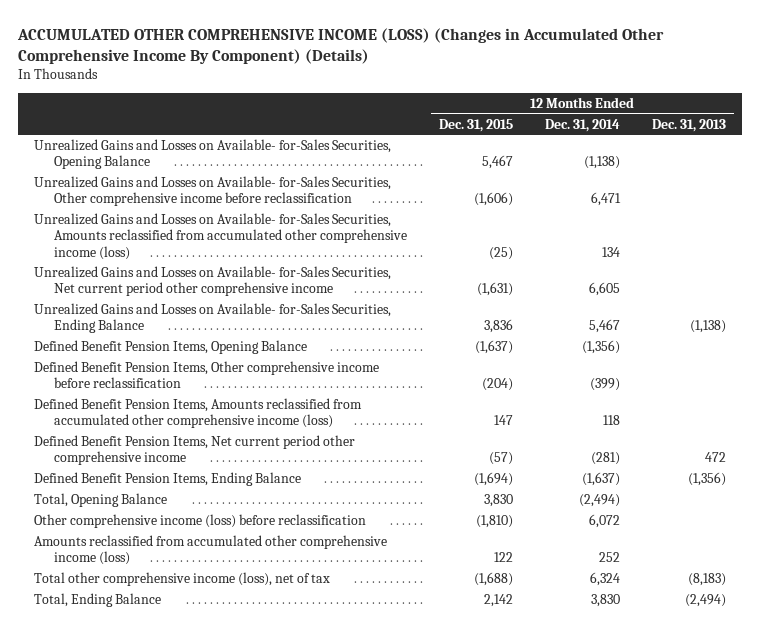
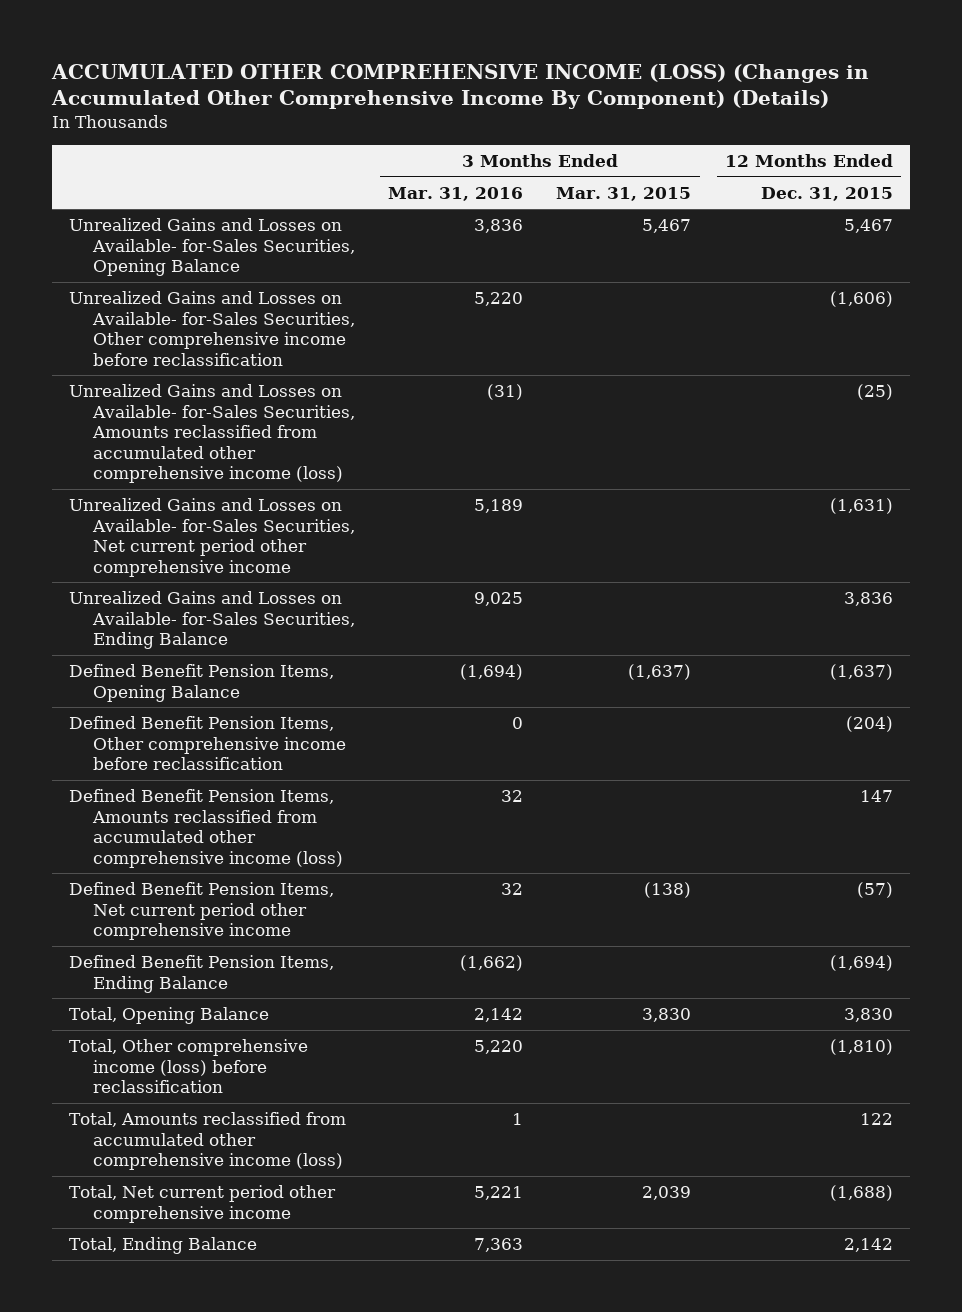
- | 12 Months Ended Dec. 31, 2015 | 12 Months Ended Dec. 31, 2014 | 12 Months Ended Dec. 31, 2013
+ | 3 Months Ended Mar. 31, 2016 | 3 Months Ended Mar. 31, 2015 | 12 Months Ended Dec. 31, 2015
- Other comprehensive income (loss) before reclassification | (1,810) | 6,072 |
- Amounts reclassified from accumulated other comprehensive income (loss) | 122 | 252 |
- Total other comprehensive income (loss), net of tax | (1,688) | 6,324 | (8,183)
+ Total, Other comprehensive income (loss) before reclassification | 5,220 | | (1,810)
+ Total, Amounts reclassified from accumulated other comprehensive income (loss) | 1 | | 122
+ Total, Net current period other comprehensive income | 5,221 | 2,039 | (1,688)

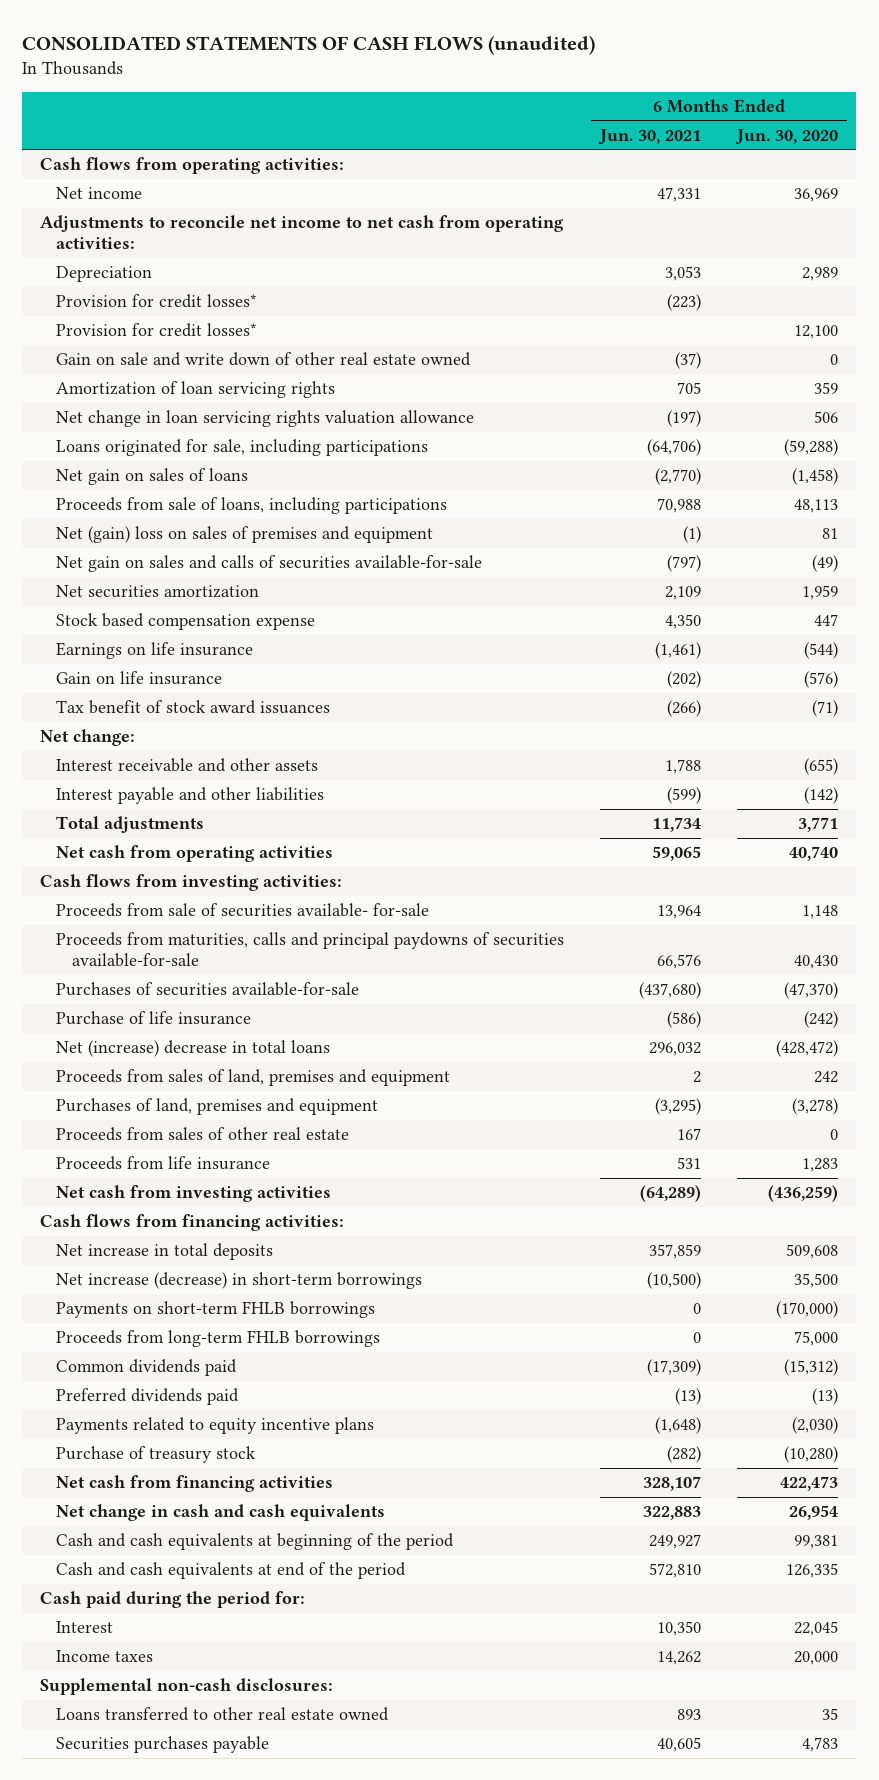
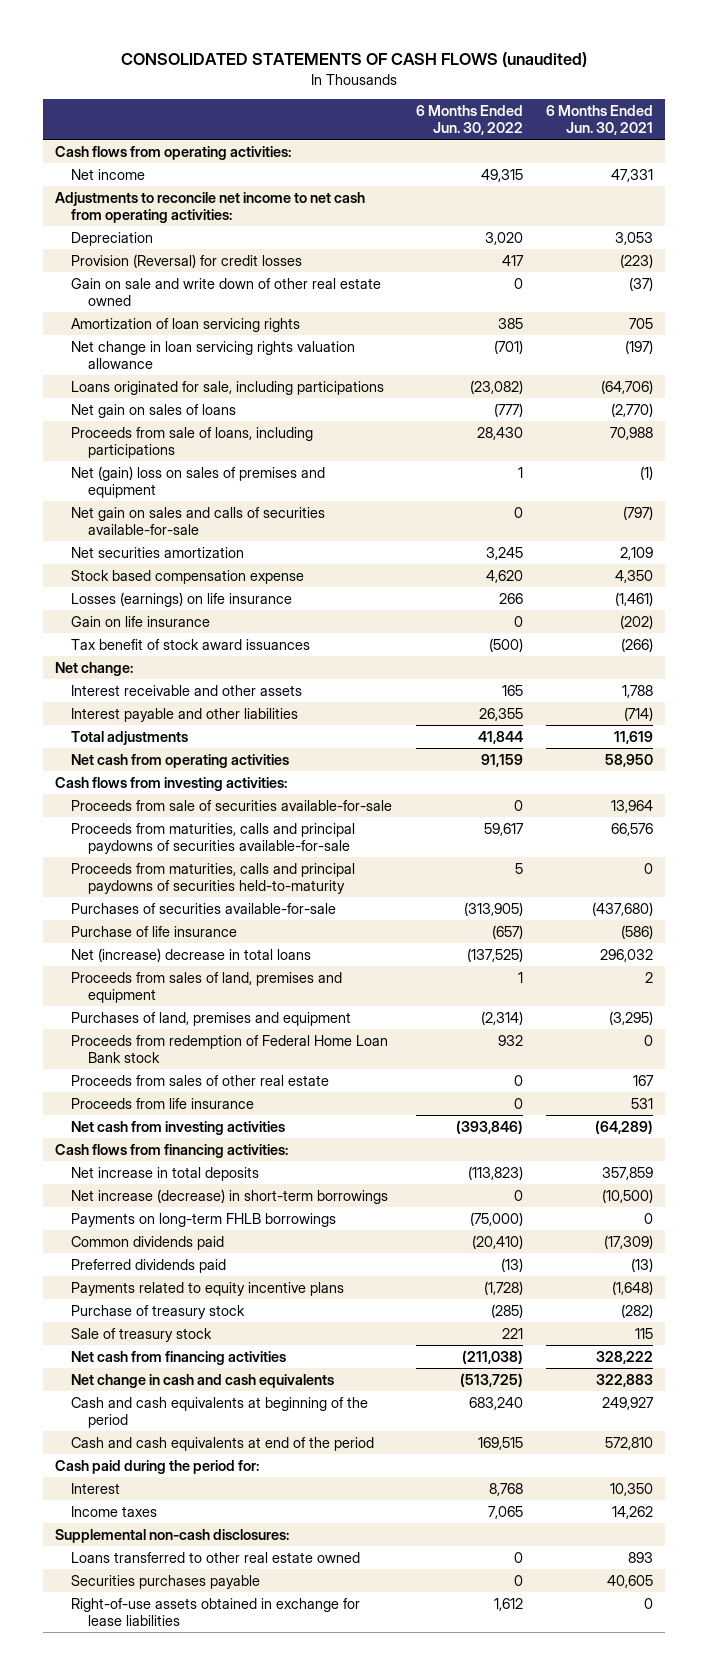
- | 6 Months Ended Jun. 30, 2021 | 6 Months Ended Jun. 30, 2020
+ | 6 Months Ended Jun. 30, 2022 | 6 Months Ended Jun. 30, 2021
- Provision for credit losses* | (223) |
- Provision for credit losses* | | 12,100
+ Provision (Reversal) for credit losses | 417 | (223)
- Earnings on life insurance | (1,461) | (544)
+ Losses (earnings) on life insurance | 266 | (1,461)
- Interest payable and other liabilities | (599) | (142)
- Total adjustments | 11,734 | 3,771
- Net cash from operating activities | 59,065 | 40,740
+ Interest payable and other liabilities | 26,355 | (714)
+ Total adjustments | 41,844 | 11,619
+ Net cash from operating activities | 91,159 | 58,950
- Proceeds from sale of securities available- for-sale | 13,964 | 1,148
+ Proceeds from sale of securities available-for-sale | 0 | 13,964
+ Proceeds from maturities, calls and principal paydowns of securities held-to-maturity | 5 | 0
+ Proceeds from redemption of Federal Home Loan Bank stock | 932 | 0
- Payments on short-term FHLB borrowings | 0 | (170,000)
- Proceeds from long-term FHLB borrowings | 0 | 75,000
+ Payments on long-term FHLB borrowings | (75,000) | 0
- Net cash from financing activities | 328,107 | 422,473
+ Sale of treasury stock | 221 | 115
+ Net cash from financing activities | (211,038) | 328,222
+ Right-of-use assets obtained in exchange for lease liabilities | 1,612 | 0

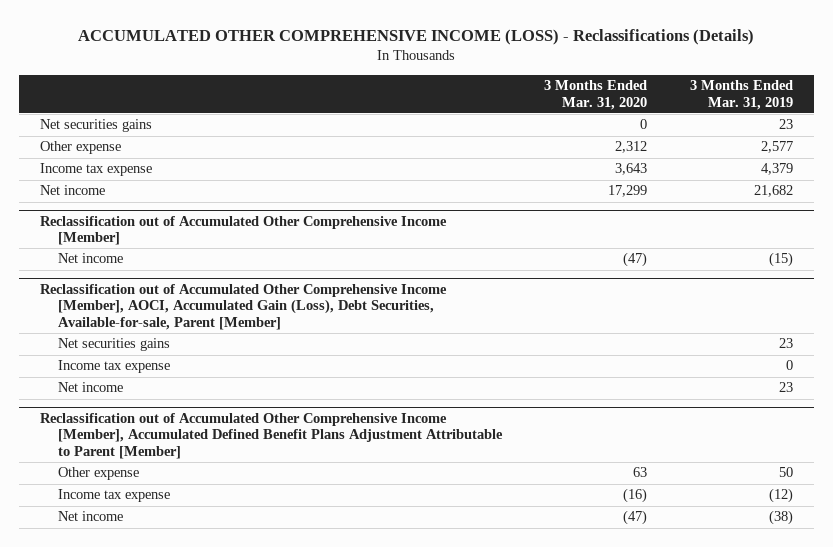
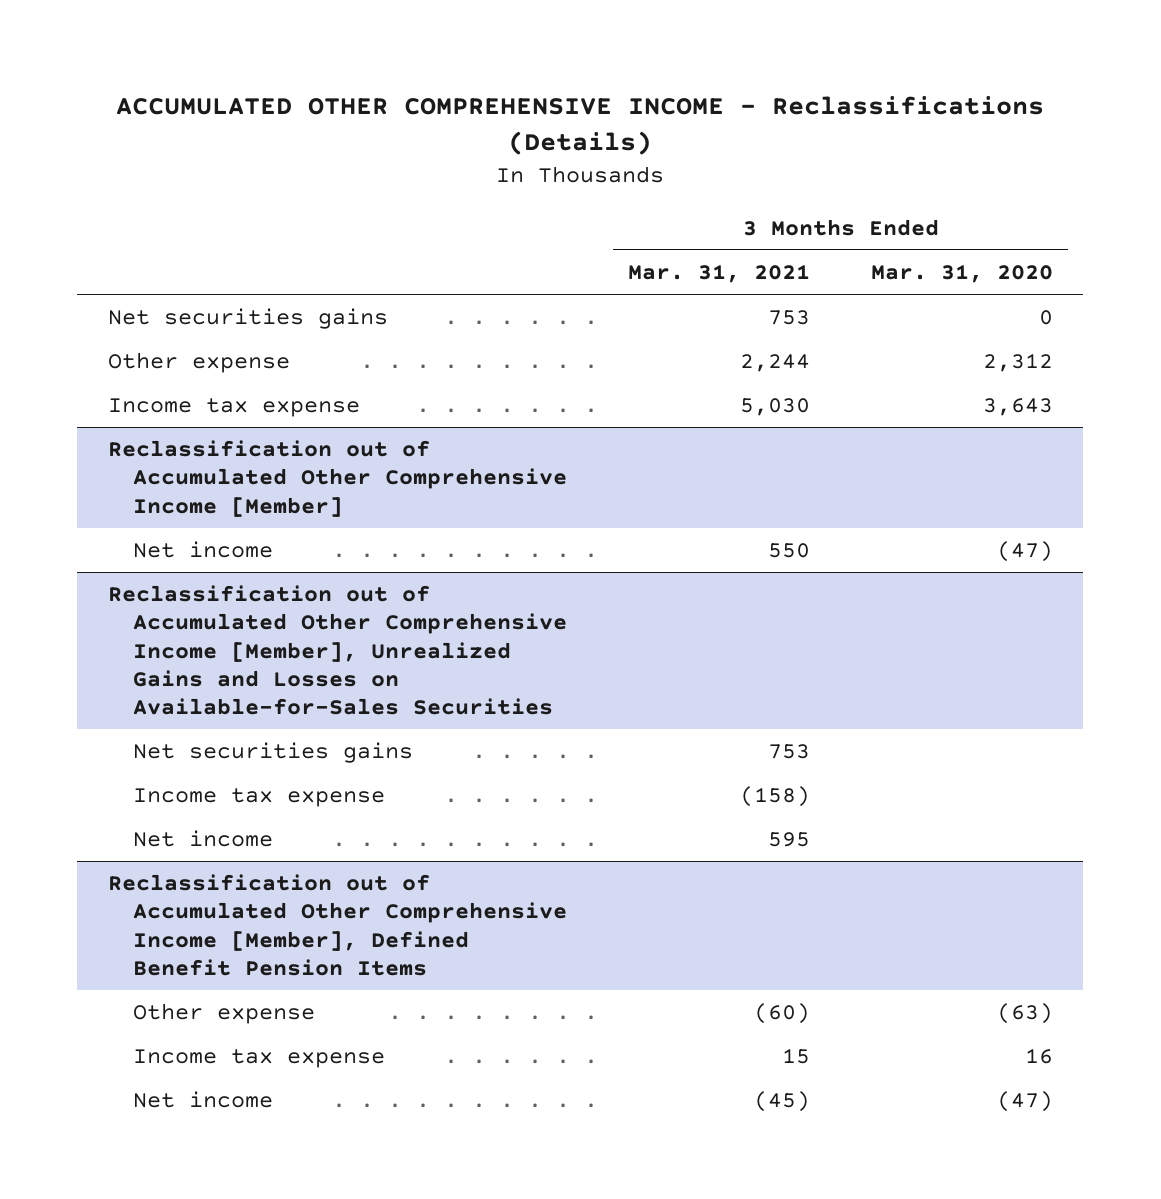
- ACCUMULATED OTHER COMPREHENSIVE INCOME (LOSS) - Reclassifications (Details)
+ ACCUMULATED OTHER COMPREHENSIVE INCOME - Reclassifications (Details)
- | 3 Months Ended Mar. 31, 2020 | 3 Months Ended Mar. 31, 2019
+ | 3 Months Ended Mar. 31, 2021 | 3 Months Ended Mar. 31, 2020
- Net income | 17,299 | 21,682
- Reclassification out of Accumulated Other Comprehensive Income [Member], AOCI, Accumulated Gain (Loss), Debt Securities, Available-for-sale, Parent [Member]
+ Reclassification out of Accumulated Other Comprehensive Income [Member], Unrealized Gains and Losses on Available-for-Sales Securities
- Reclassification out of Accumulated Other Comprehensive Income [Member], Accumulated Defined Benefit Plans Adjustment Attributable to Parent [Member]
- Other expense | 63 | 50
- Income tax expense | (16) | (12)
+ Reclassification out of Accumulated Other Comprehensive Income [Member], Defined Benefit Pension Items
+ Other expense | (60) | (63)
+ Income tax expense | 15 | 16

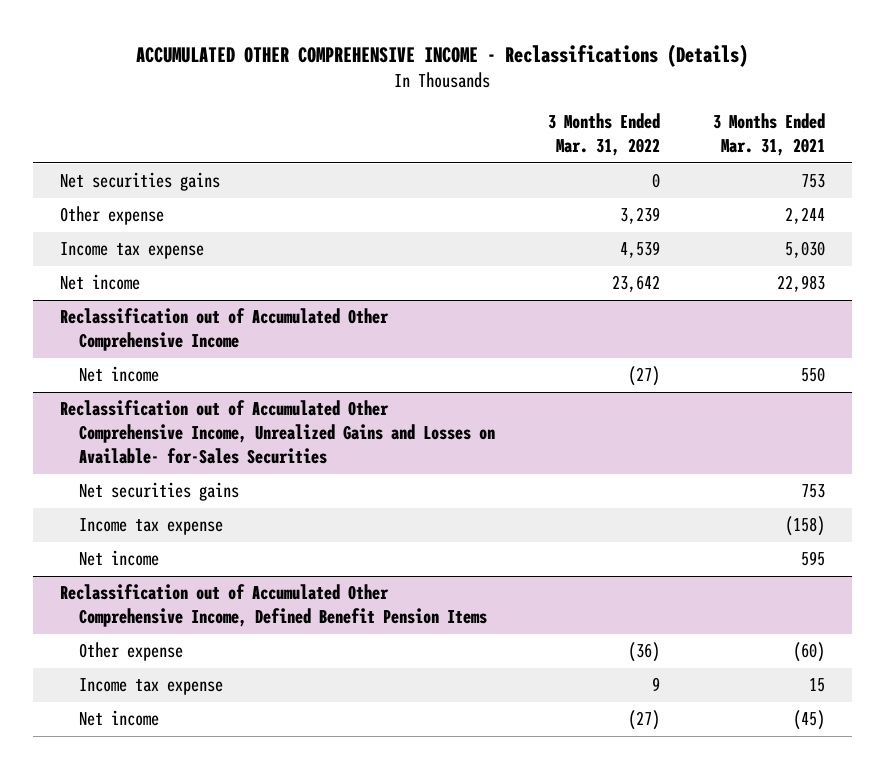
- | 3 Months Ended Mar. 31, 2021 | 3 Months Ended Mar. 31, 2020
+ | 3 Months Ended Mar. 31, 2022 | 3 Months Ended Mar. 31, 2021
- Reclassification out of Accumulated Other Comprehensive Income [Member]
+ Net income | 23,642 | 22,983
+ Reclassification out of Accumulated Other Comprehensive Income
- Reclassification out of Accumulated Other Comprehensive Income [Member], Unrealized Gains and Losses on Available-for-Sales Securities
+ Reclassification out of Accumulated Other Comprehensive Income, Unrealized Gains and Losses on Available- for-Sales Securities
- Reclassification out of Accumulated Other Comprehensive Income [Member], Defined Benefit Pension Items
+ Reclassification out of Accumulated Other Comprehensive Income, Defined Benefit Pension Items

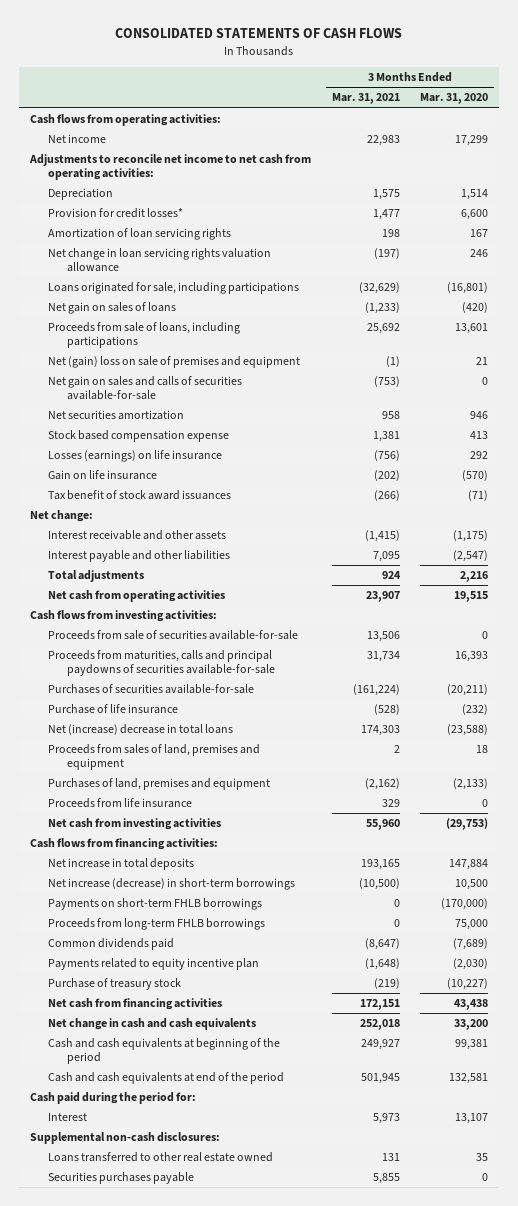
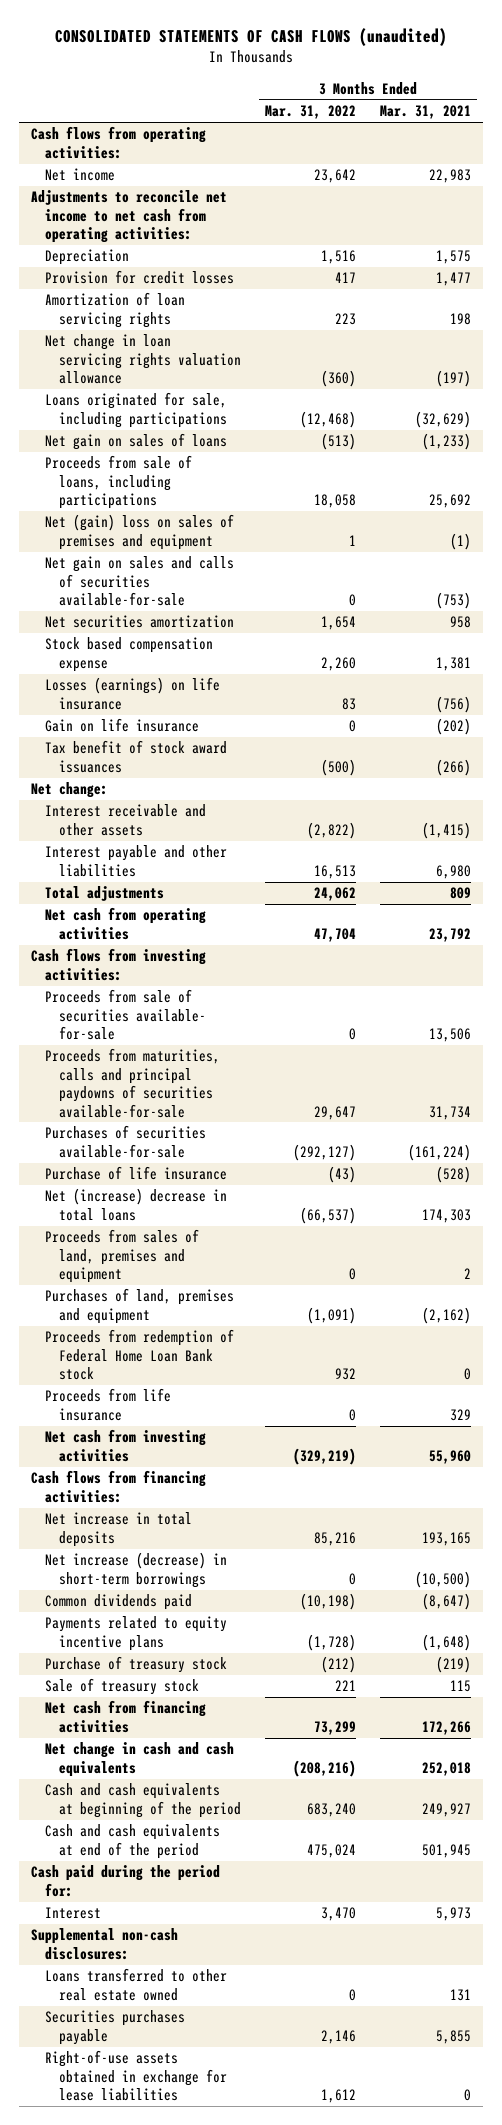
- CONSOLIDATED STATEMENTS OF CASH FLOWS
+ CONSOLIDATED STATEMENTS OF CASH FLOWS (unaudited)
- | 3 Months Ended Mar. 31, 2021 | 3 Months Ended Mar. 31, 2020
+ | 3 Months Ended Mar. 31, 2022 | 3 Months Ended Mar. 31, 2021
- Provision for credit losses* | 1,477 | 6,600
+ Provision for credit losses | 417 | 1,477
- Net (gain) loss on sale of premises and equipment | (1) | 21
+ Net (gain) loss on sales of premises and equipment | 1 | (1)
- Interest payable and other liabilities | 7,095 | (2,547)
- Total adjustments | 924 | 2,216
- Net cash from operating activities | 23,907 | 19,515
+ Interest payable and other liabilities | 16,513 | 6,980
+ Total adjustments | 24,062 | 809
+ Net cash from operating activities | 47,704 | 23,792
- Proceeds from sale of securities available-for-sale | 13,506 | 0
+ Proceeds from sale of securities available- for-sale | 0 | 13,506
+ Proceeds from redemption of Federal Home Loan Bank stock | 932 | 0
- Payments on short-term FHLB borrowings | 0 | (170,000)
- Proceeds from long-term FHLB borrowings | 0 | 75,000
- Payments related to equity incentive plan | (1,648) | (2,030)
+ Payments related to equity incentive plans | (1,728) | (1,648)
- Net cash from financing activities | 172,151 | 43,438
+ Sale of treasury stock | 221 | 115
+ Net cash from financing activities | 73,299 | 172,266
+ Right-of-use assets obtained in exchange for lease liabilities | 1,612 | 0

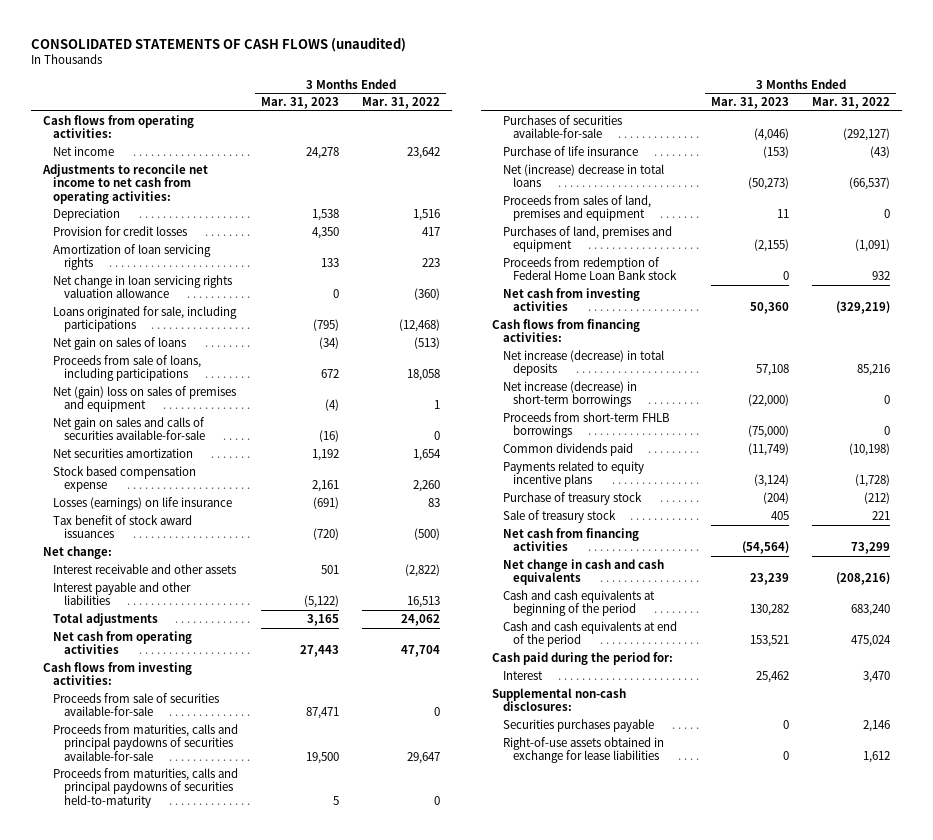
- | 3 Months Ended Mar. 31, 2022 | 3 Months Ended Mar. 31, 2021
+ | 3 Months Ended Mar. 31, 2023 | 3 Months Ended Mar. 31, 2022
- Gain on life insurance | 0 | (202)
- Proceeds from sale of securities available- for-sale | 0 | 13,506
+ Proceeds from sale of securities available-for-sale | 87,471 | 0
+ Proceeds from maturities, calls and principal paydowns of securities held-to-maturity | 5 | 0
- Proceeds from life insurance | 0 | 329
- Net increase in total deposits | 85,216 | 193,165
+ Net increase (decrease) in total deposits | 57,108 | 85,216
+ Proceeds from short-term FHLB borrowings | (75,000) | 0
- Loans transferred to other real estate owned | 0 | 131

